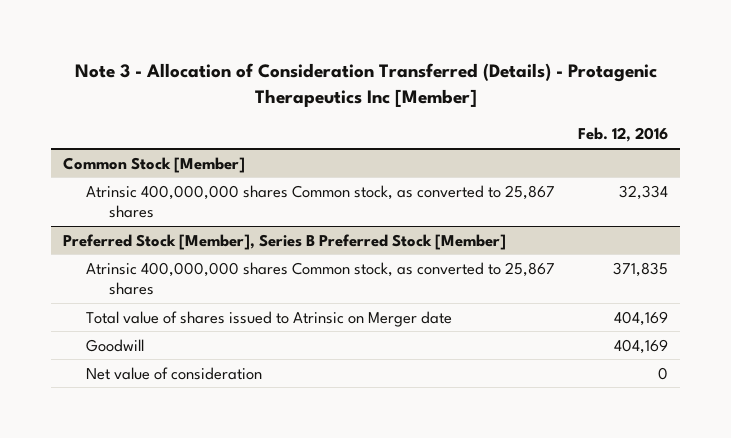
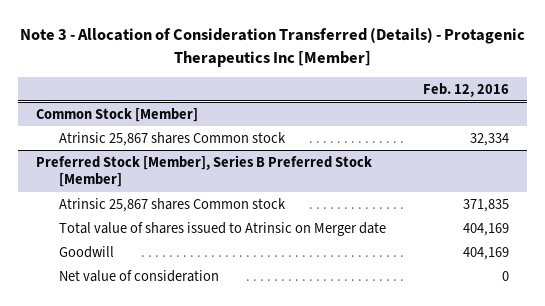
@ Common Stock [Member]
- Atrinsic 400,000,000 shares Common stock, as converted to 25,867 shares | 32,334
+ Atrinsic 25,867 shares Common stock | 32,334
@ Preferred Stock [Member], Series B Preferred Stock [Member]
- Atrinsic 400,000,000 shares Common stock, as converted to 25,867 shares | 371,835
+ Atrinsic 25,867 shares Common stock | 371,835

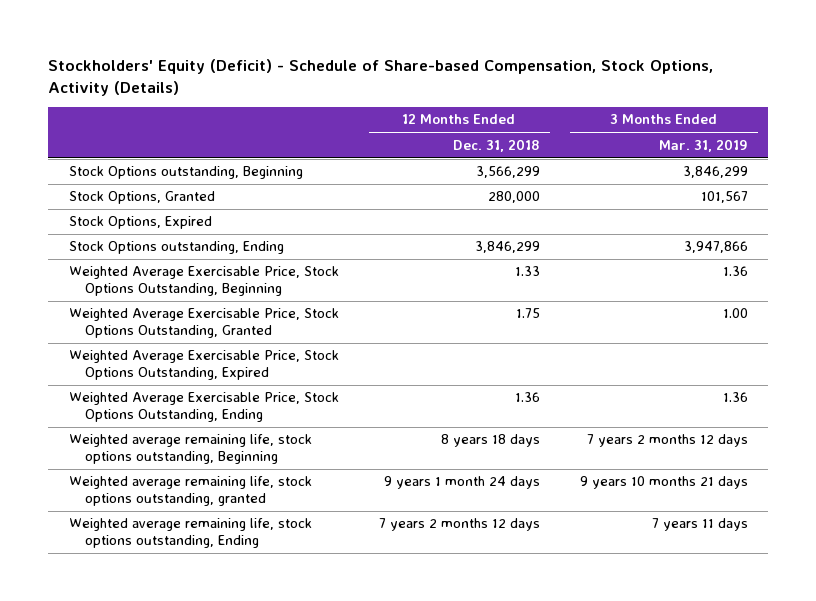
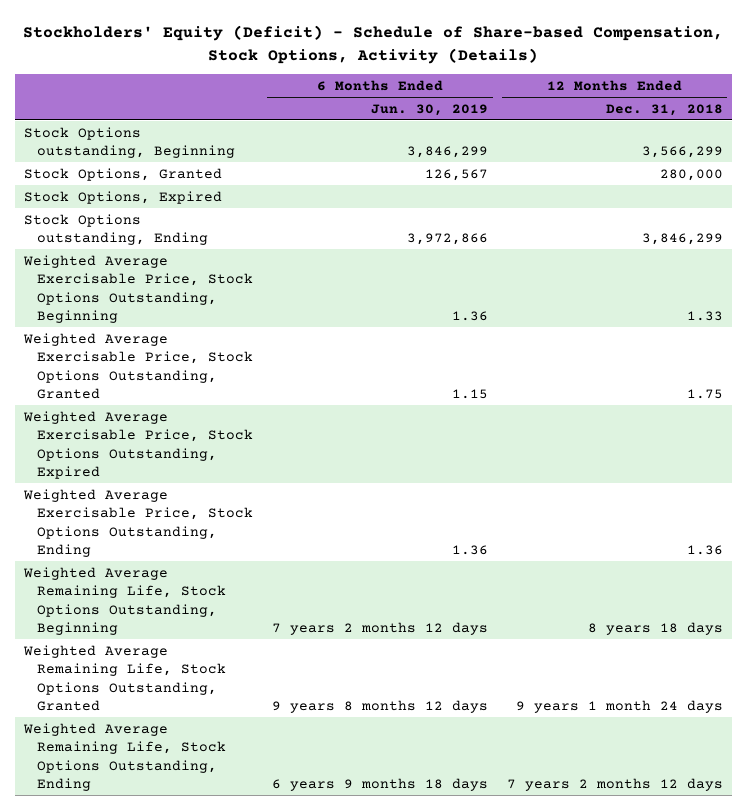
- | 12 Months Ended Dec. 31, 2018 | 3 Months Ended Mar. 31, 2019
+ | 6 Months Ended Jun. 30, 2019 | 12 Months Ended Dec. 31, 2018
- Weighted average remaining life, stock options outstanding, Beginning | 8 years 18 days | 7 years 2 months 12 days
- Weighted average remaining life, stock options outstanding, granted | 9 years 1 month 24 days | 9 years 10 months 21 days
- Weighted average remaining life, stock options outstanding, Ending | 7 years 2 months 12 days | 7 years 11 days
+ Weighted Average Remaining Life, Stock Options Outstanding, Beginning | 7 years 2 months 12 days | 8 years 18 days
+ Weighted Average Remaining Life, Stock Options Outstanding, Granted | 9 years 8 months 12 days | 9 years 1 month 24 days
+ Weighted Average Remaining Life, Stock Options Outstanding, Ending | 6 years 9 months 18 days | 7 years 2 months 12 days

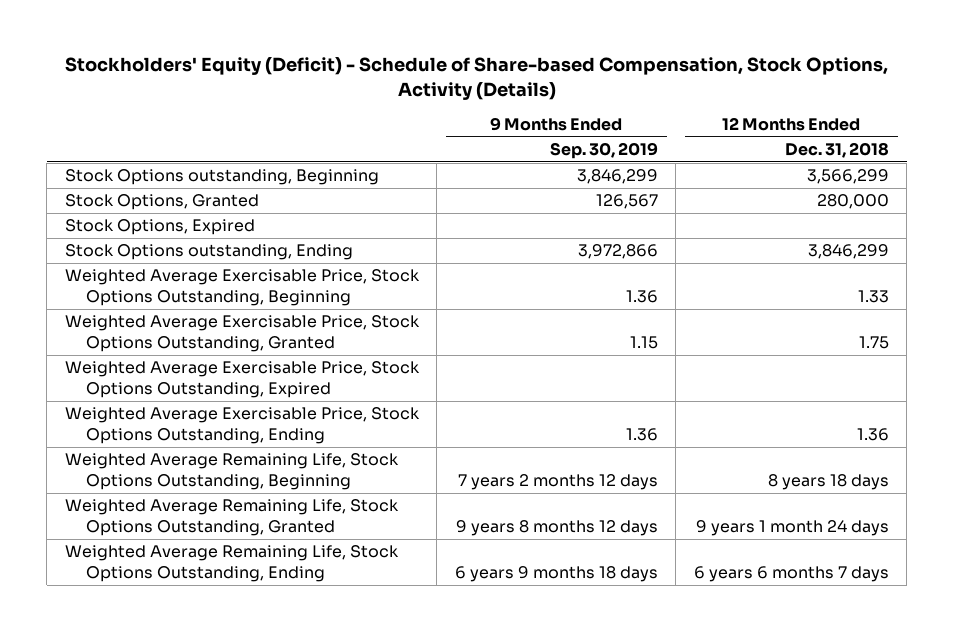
- | 6 Months Ended Jun. 30, 2019 | 12 Months Ended Dec. 31, 2018
+ | 9 Months Ended Sep. 30, 2019 | 12 Months Ended Dec. 31, 2018
- Weighted Average Remaining Life, Stock Options Outstanding, Ending | 6 years 9 months 18 days | 7 years 2 months 12 days
+ Weighted Average Remaining Life, Stock Options Outstanding, Ending | 6 years 9 months 18 days | 6 years 6 months 7 days

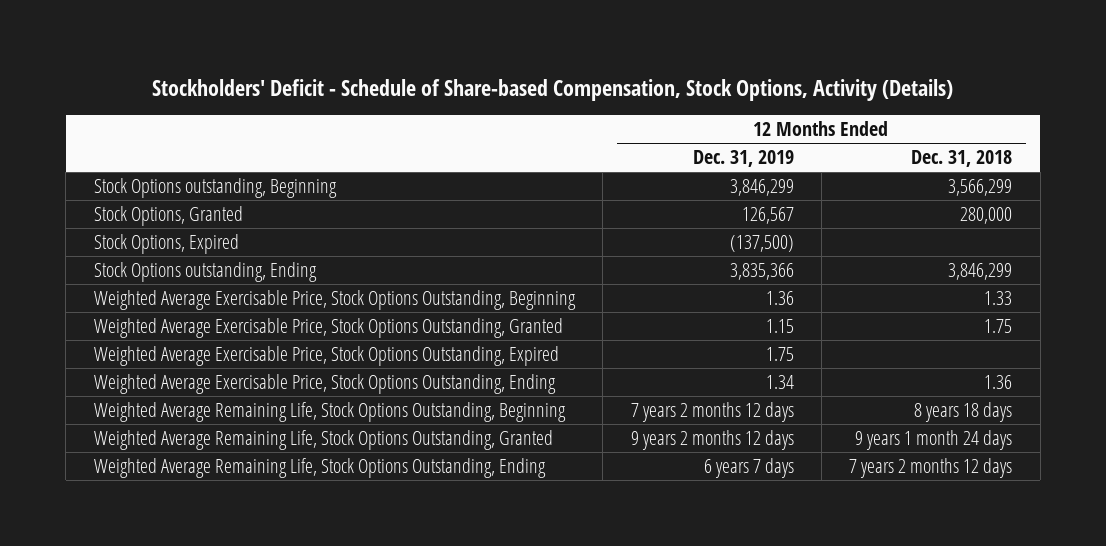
- Stockholders' Equity (Deficit) - Schedule of Share-based Compensation, Stock Options, Activity (Details)
+ Stockholders' Deficit - Schedule of Share-based Compensation, Stock Options, Activity (Details)
- | 9 Months Ended Sep. 30, 2019 | 12 Months Ended Dec. 31, 2018
+ | 12 Months Ended Dec. 31, 2019 | 12 Months Ended Dec. 31, 2018
- Weighted Average Remaining Life, Stock Options Outstanding, Ending | 6 years 9 months 18 days | 6 years 6 months 7 days
+ Weighted Average Remaining Life, Stock Options Outstanding, Ending | 6 years 7 days | 7 years 2 months 12 days

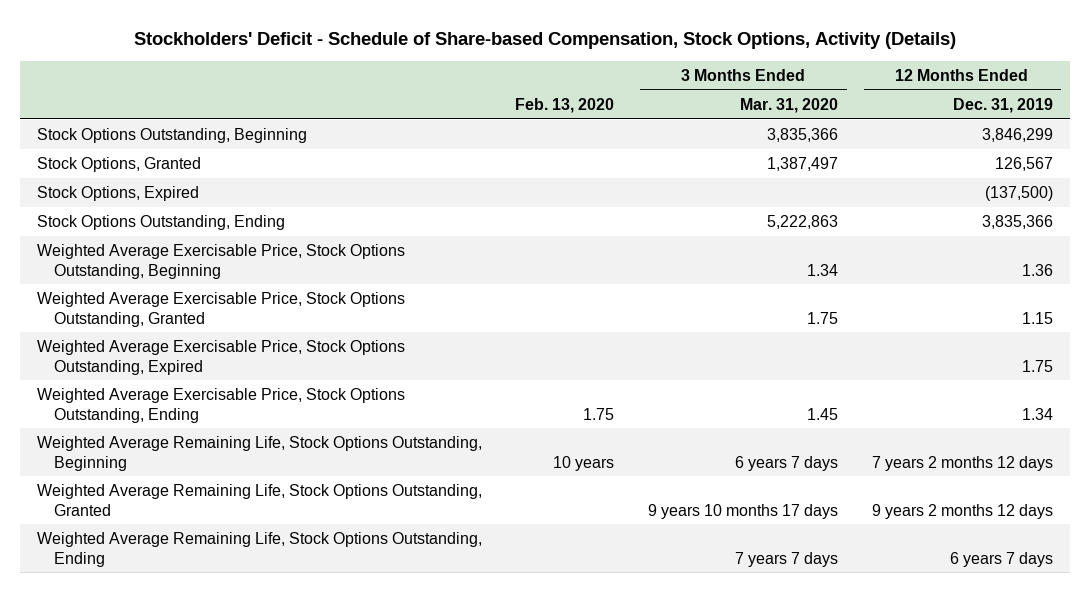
- | 12 Months Ended Dec. 31, 2019 | 12 Months Ended Dec. 31, 2018
+ | Feb. 13, 2020 | 3 Months Ended Mar. 31, 2020 | 12 Months Ended Dec. 31, 2019
- Stock Options outstanding, Beginning | 3,846,299 | 3,566,299
+ Stock Options Outstanding, Beginning | | 3,835,366 | 3,846,299
- Stock Options outstanding, Ending | 3,835,366 | 3,846,299
+ Stock Options Outstanding, Ending | | 5,222,863 | 3,835,366

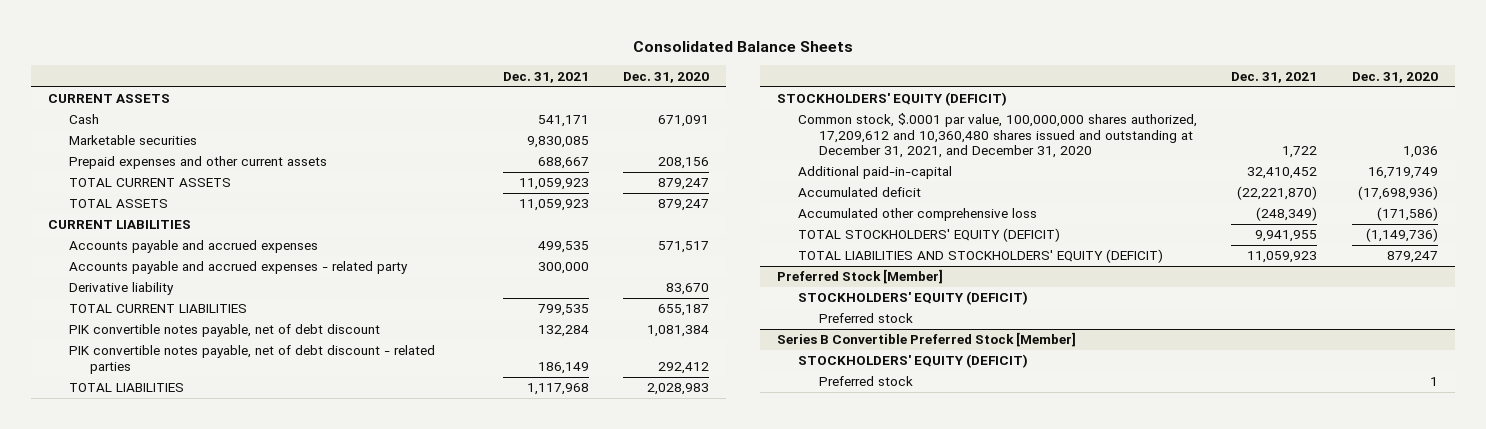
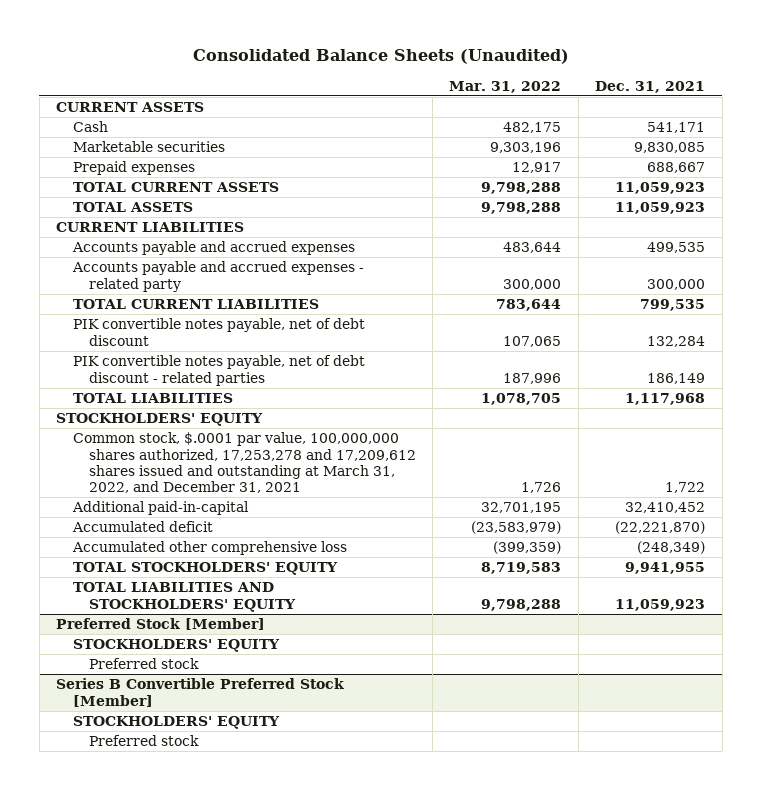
- Consolidated Balance Sheets
+ Consolidated Balance Sheets (Unaudited)
- | Dec. 31, 2021 | Dec. 31, 2020
+ | Mar. 31, 2022 | Dec. 31, 2021
- Prepaid expenses and other current assets | 688,667 | 208,156
+ Prepaid expenses | 12,917 | 688,667
- Derivative liability | | 83,670
- STOCKHOLDERS' EQUITY (DEFICIT)
- Common stock, $.0001 par value, 100,000,000 shares authorized, 17,209,612 and 10,360,480 shares issued and outstanding at December 31, 2021, and December 31, 2020 | 1,722 | 1,036
+ STOCKHOLDERS' EQUITY
+ Common stock, $.0001 par value, 100,000,000 shares authorized, 17,253,278 and 17,209,612 shares issued and outstanding at March 31, 2022, and December 31, 2021 | 1,726 | 1,722
- TOTAL STOCKHOLDERS' EQUITY (DEFICIT) | 9,941,955 | (1,149,736)
- TOTAL LIABILITIES AND STOCKHOLDERS' EQUITY (DEFICIT) | 11,059,923 | 879,247
+ TOTAL STOCKHOLDERS' EQUITY | 8,719,583 | 9,941,955
+ TOTAL LIABILITIES AND STOCKHOLDERS' EQUITY | 9,798,288 | 11,059,923
@ Preferred Stock [Member]
- STOCKHOLDERS' EQUITY (DEFICIT)
+ STOCKHOLDERS' EQUITY
@ Series B Convertible Preferred Stock [Member]
- STOCKHOLDERS' EQUITY (DEFICIT)
+ STOCKHOLDERS' EQUITY

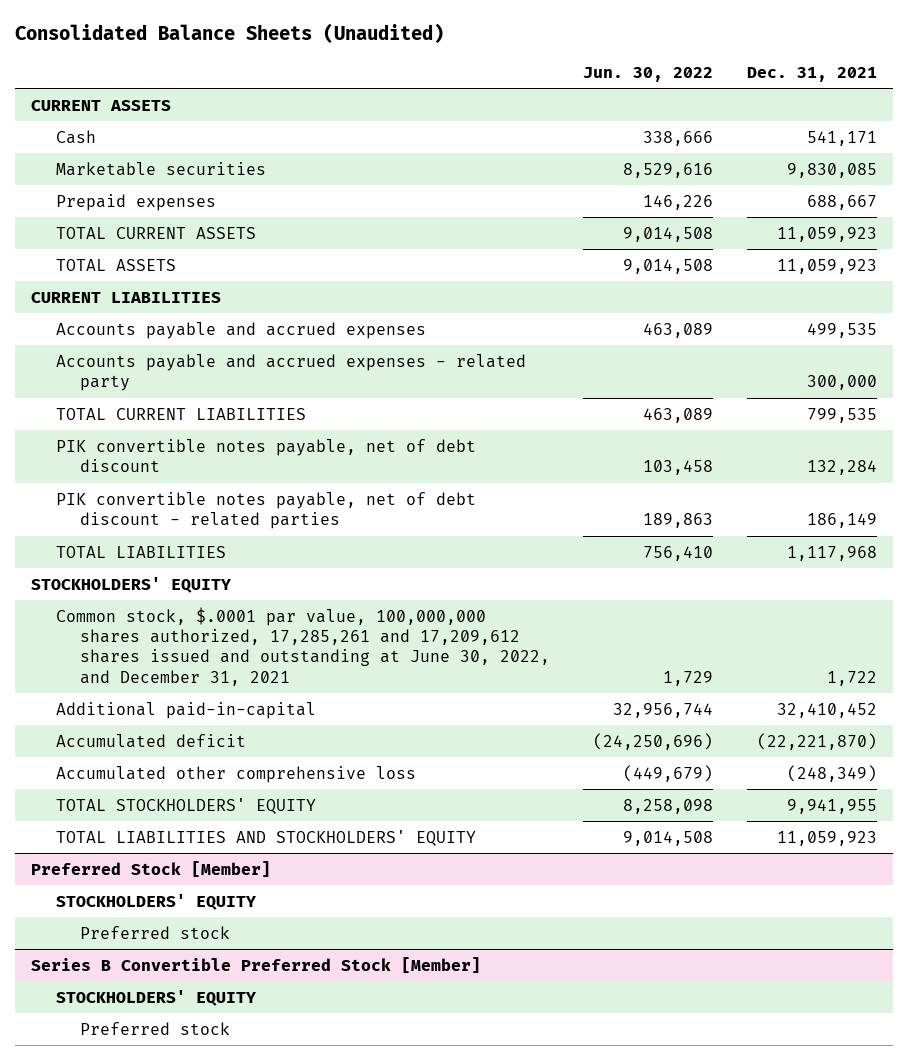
- | Mar. 31, 2022 | Dec. 31, 2021
+ | Jun. 30, 2022 | Dec. 31, 2021
- Common stock, $.0001 par value, 100,000,000 shares authorized, 17,253,278 and 17,209,612 shares issued and outstanding at March 31, 2022, and December 31, 2021 | 1,726 | 1,722
+ Common stock, $.0001 par value, 100,000,000 shares authorized, 17,285,261 and 17,209,612 shares issued and outstanding at June 30, 2022, and December 31, 2021 | 1,729 | 1,722

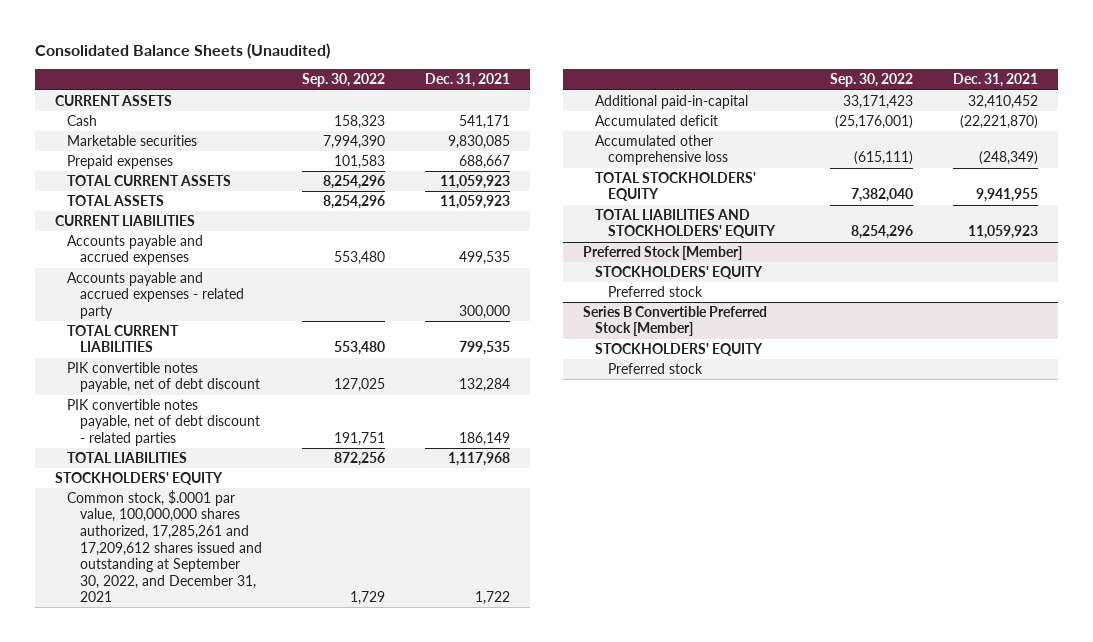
- | Jun. 30, 2022 | Dec. 31, 2021
+ | Sep. 30, 2022 | Dec. 31, 2021
- Common stock, $.0001 par value, 100,000,000 shares authorized, 17,285,261 and 17,209,612 shares issued and outstanding at June 30, 2022, and December 31, 2021 | 1,729 | 1,722
+ Common stock, $.0001 par value, 100,000,000 shares authorized, 17,285,261 and 17,209,612 shares issued and outstanding at September 30, 2022, and December 31, 2021 | 1,729 | 1,722

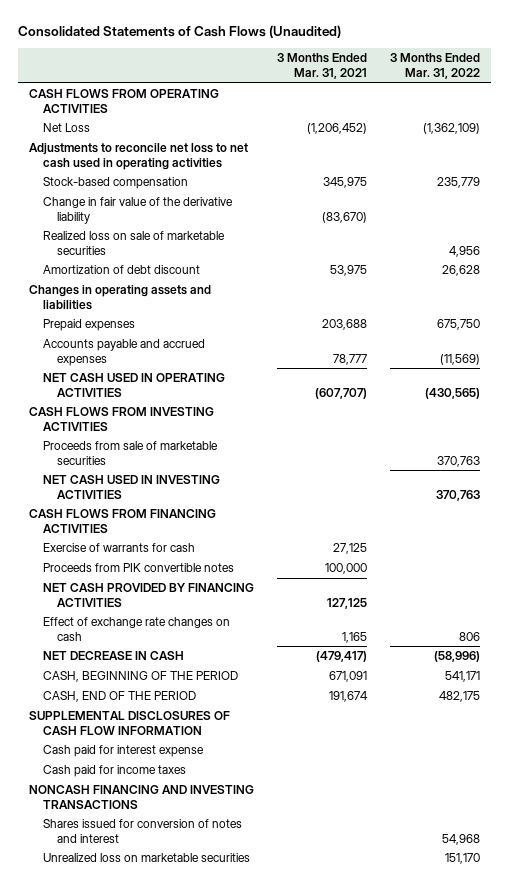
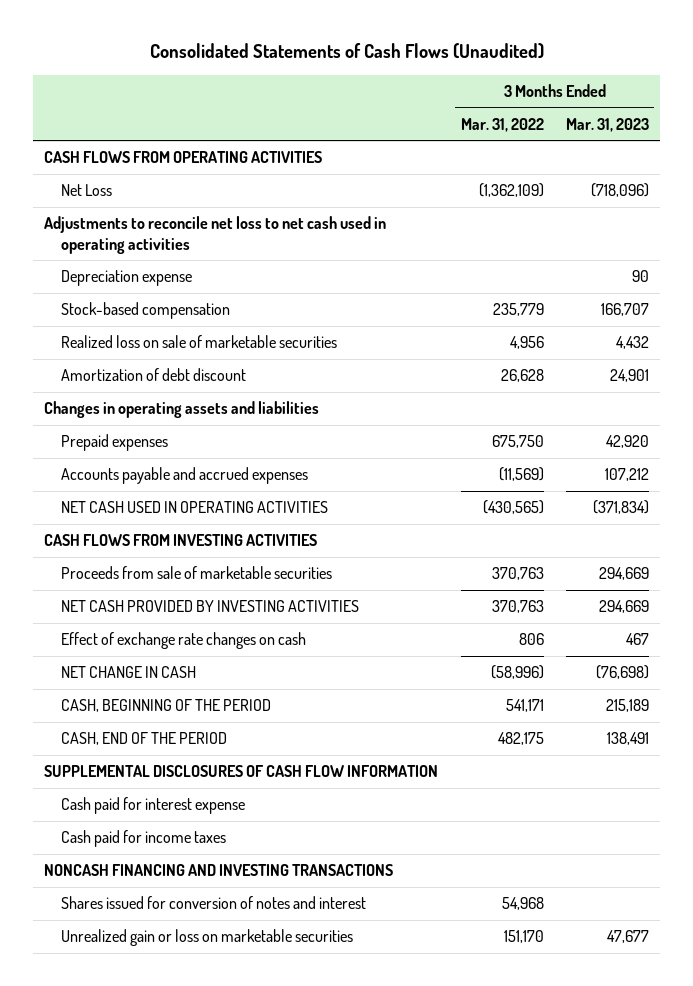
- | 3 Months Ended Mar. 31, 2021 | 3 Months Ended Mar. 31, 2022
+ | 3 Months Ended Mar. 31, 2022 | 3 Months Ended Mar. 31, 2023
+ Depreciation expense | | 90
- Change in fair value of the derivative liability | (83,670) |
- NET CASH USED IN INVESTING ACTIVITIES | | 370,763
- CASH FLOWS FROM FINANCING ACTIVITIES
- Exercise of warrants for cash | 27,125 |
- Proceeds from PIK convertible notes | 100,000 |
- NET CASH PROVIDED BY FINANCING ACTIVITIES | 127,125 |
+ NET CASH PROVIDED BY INVESTING ACTIVITIES | 370,763 | 294,669
- NET DECREASE IN CASH | (479,417) | (58,996)
+ NET CHANGE IN CASH | (58,996) | (76,698)
- Unrealized loss on marketable securities | | 151,170
+ Unrealized gain or loss on marketable securities | 151,170 | 47,677

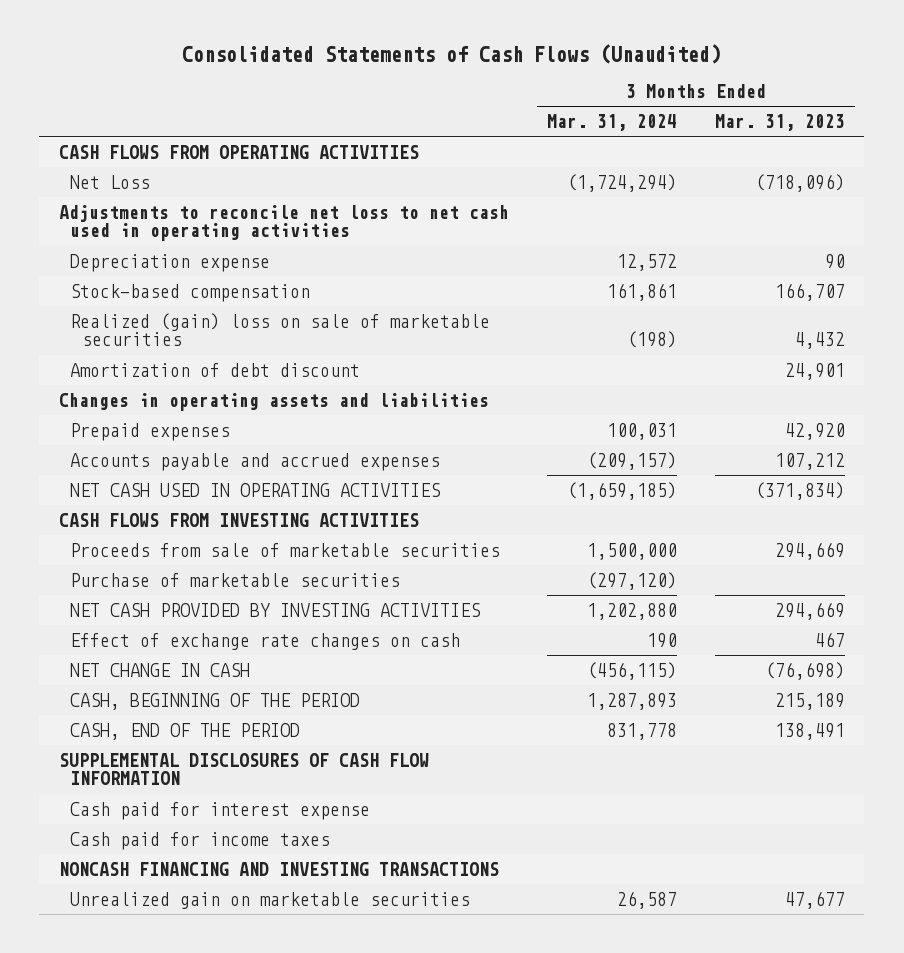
- | 3 Months Ended Mar. 31, 2022 | 3 Months Ended Mar. 31, 2023
+ | 3 Months Ended Mar. 31, 2024 | 3 Months Ended Mar. 31, 2023
- Realized loss on sale of marketable securities | 4,956 | 4,432
+ Realized (gain) loss on sale of marketable securities | (198) | 4,432
+ Purchase of marketable securities | (297,120) |
- Shares issued for conversion of notes and interest | 54,968 |
- Unrealized gain or loss on marketable securities | 151,170 | 47,677
+ Unrealized gain on marketable securities | 26,587 | 47,677

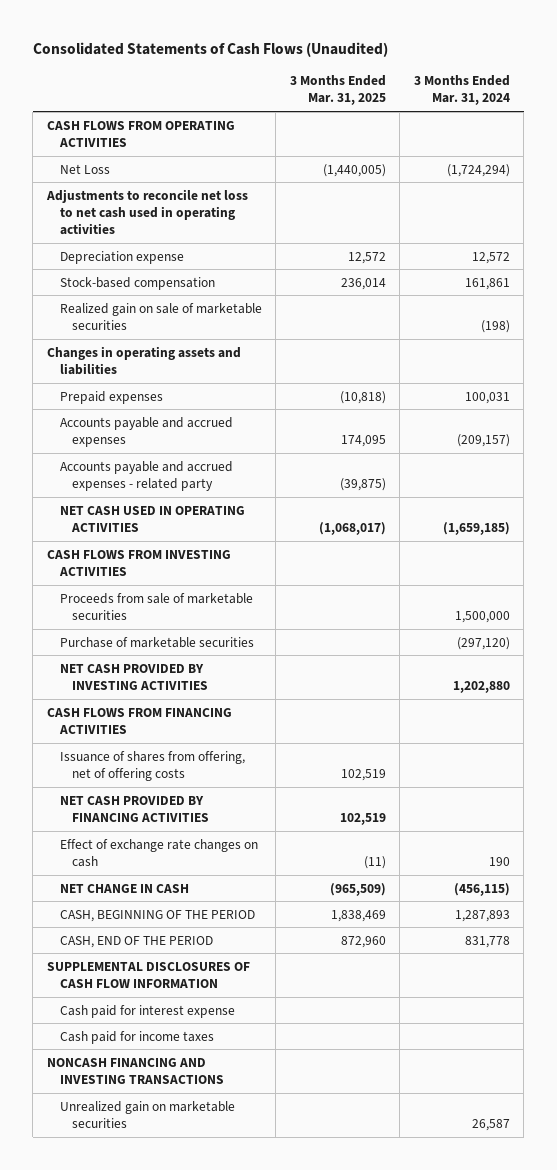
- | 3 Months Ended Mar. 31, 2024 | 3 Months Ended Mar. 31, 2023
+ | 3 Months Ended Mar. 31, 2025 | 3 Months Ended Mar. 31, 2024
- Realized (gain) loss on sale of marketable securities | (198) | 4,432
- Amortization of debt discount | | 24,901
+ Realized gain on sale of marketable securities | | (198)
+ Accounts payable and accrued expenses - related party | (39,875) |
+ CASH FLOWS FROM FINANCING ACTIVITIES
+ Issuance of shares from offering, net of offering costs | 102,519 |
+ NET CASH PROVIDED BY FINANCING ACTIVITIES | 102,519 |

